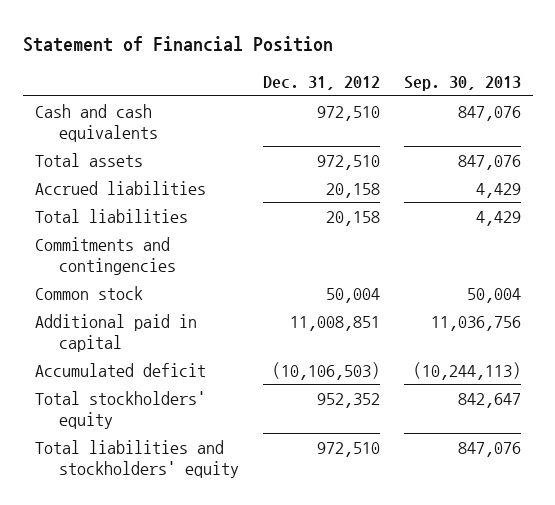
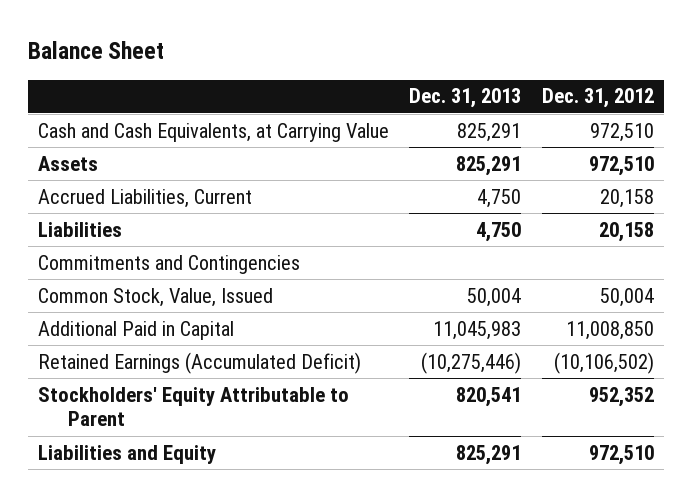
- Statement of Financial Position
+ Balance Sheet
- | Dec. 31, 2012 | Sep. 30, 2013
+ | Dec. 31, 2013 | Dec. 31, 2012
- Cash and cash equivalents | 972,510 | 847,076
- Total assets | 972,510 | 847,076
- Accrued liabilities | 20,158 | 4,429
- Total liabilities | 20,158 | 4,429
- Commitments and contingencies
- Common stock | 50,004 | 50,004
- Additional paid in capital | 11,008,851 | 11,036,756
- Accumulated deficit | (10,106,503) | (10,244,113)
- Total stockholders' equity | 952,352 | 842,647
- Total liabilities and stockholders' equity | 972,510 | 847,076
+ Cash and Cash Equivalents, at Carrying Value | 825,291 | 972,510
+ Assets | 825,291 | 972,510
+ Accrued Liabilities, Current | 4,750 | 20,158
+ Liabilities | 4,750 | 20,158
+ Commitments and Contingencies
+ Common Stock, Value, Issued | 50,004 | 50,004
+ Additional Paid in Capital | 11,045,983 | 11,008,850
+ Retained Earnings (Accumulated Deficit) | (10,275,446) | (10,106,502)
+ Stockholders' Equity Attributable to Parent | 820,541 | 952,352
+ Liabilities and Equity | 825,291 | 972,510

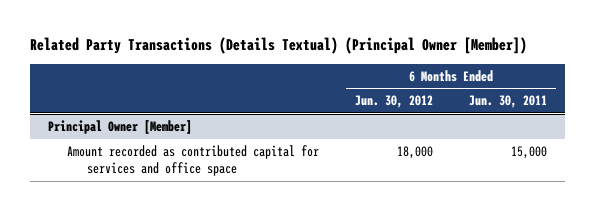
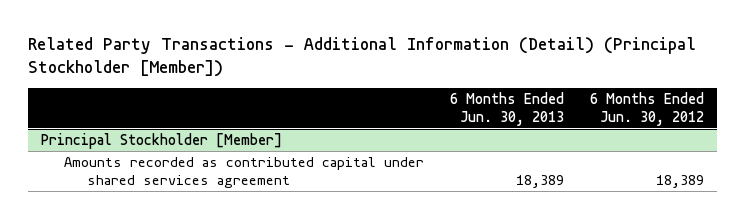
- Related Party Transactions (Details Textual) (Principal Owner [Member])
+ Related Party Transactions - Additional Information (Detail) (Principal Stockholder [Member])
- | 6 Months Ended Jun. 30, 2012 | 6 Months Ended Jun. 30, 2011
+ | 6 Months Ended Jun. 30, 2013 | 6 Months Ended Jun. 30, 2012
- Principal Owner [Member]
- Amount recorded as contributed capital for services and office space | 18,000 | 15,000
+ Principal Stockholder [Member]
+ Amounts recorded as contributed capital under shared services agreement | 18,389 | 18,389

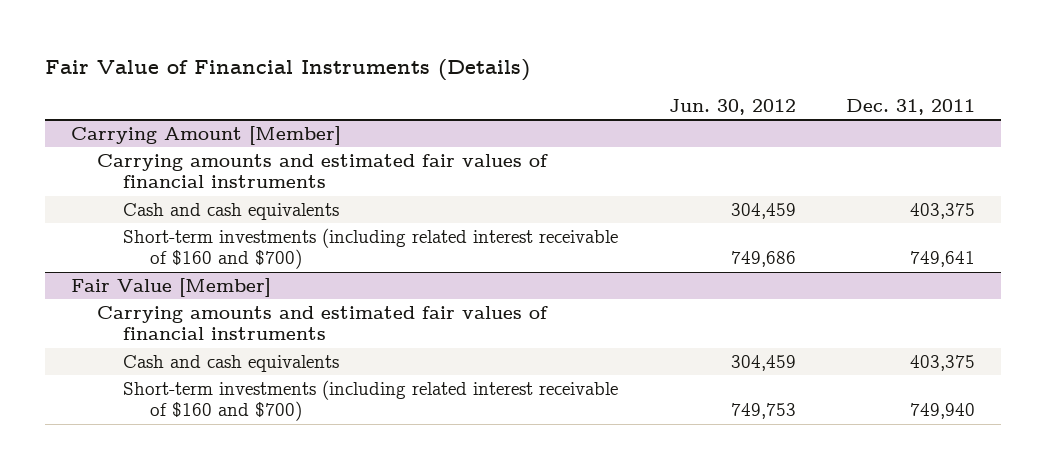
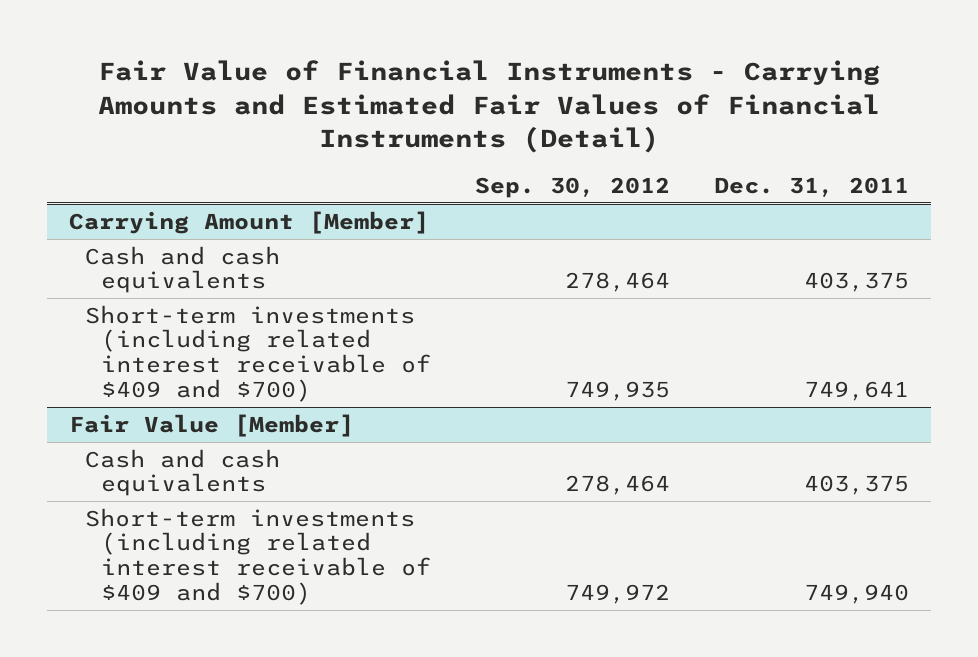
- Fair Value of Financial Instruments (Details)
+ Fair Value of Financial Instruments - Carrying Amounts and Estimated Fair Values of Financial Instruments (Detail)
- | Jun. 30, 2012 | Dec. 31, 2011
+ | Sep. 30, 2012 | Dec. 31, 2011
@ Carrying Amount [Member]
- Carrying amounts and estimated fair values of financial instruments
- Short-term investments (including related interest receivable of $160 and $700) | 749,686 | 749,641
+ Short-term investments (including related interest receivable of $409 and $700) | 749,935 | 749,641
@ Fair Value [Member]
- Carrying amounts and estimated fair values of financial instruments
- Short-term investments (including related interest receivable of $160 and $700) | 749,753 | 749,940
+ Short-term investments (including related interest receivable of $409 and $700) | 749,972 | 749,940

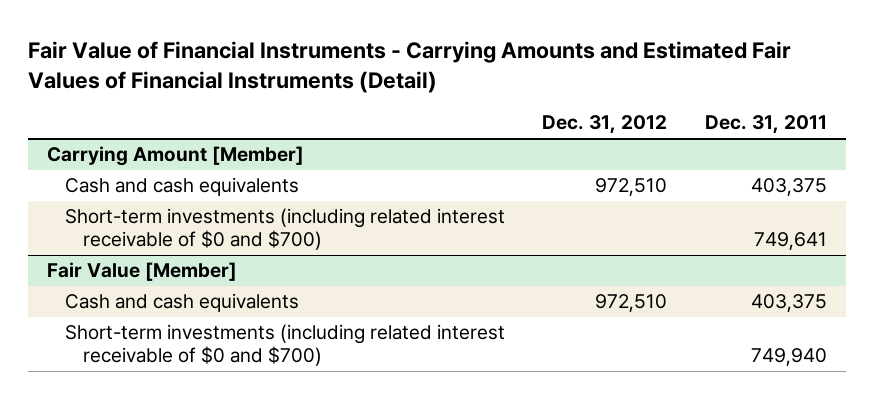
- | Sep. 30, 2012 | Dec. 31, 2011
+ | Dec. 31, 2012 | Dec. 31, 2011
@ Carrying Amount [Member]
- Short-term investments (including related interest receivable of $409 and $700) | 749,935 | 749,641
+ Short-term investments (including related interest receivable of $0 and $700) | | 749,641
@ Fair Value [Member]
- Short-term investments (including related interest receivable of $409 and $700) | 749,972 | 749,940
+ Short-term investments (including related interest receivable of $0 and $700) | | 749,940

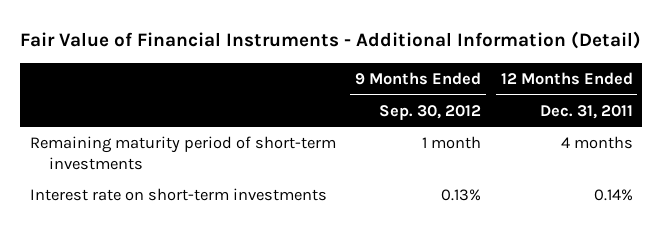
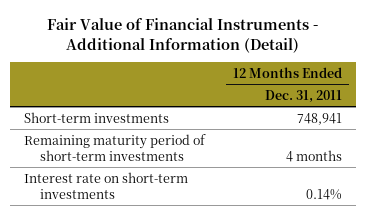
- | 9 Months Ended Sep. 30, 2012 | 12 Months Ended Dec. 31, 2011
+ | 12 Months Ended Dec. 31, 2011
+ Short-term investments | 748,941

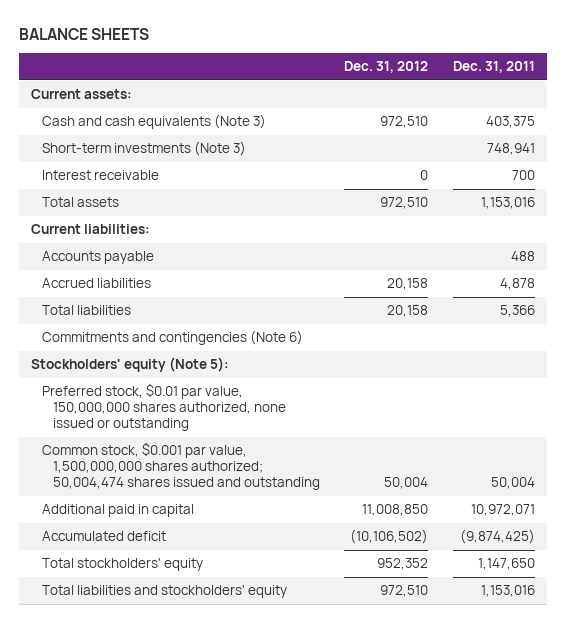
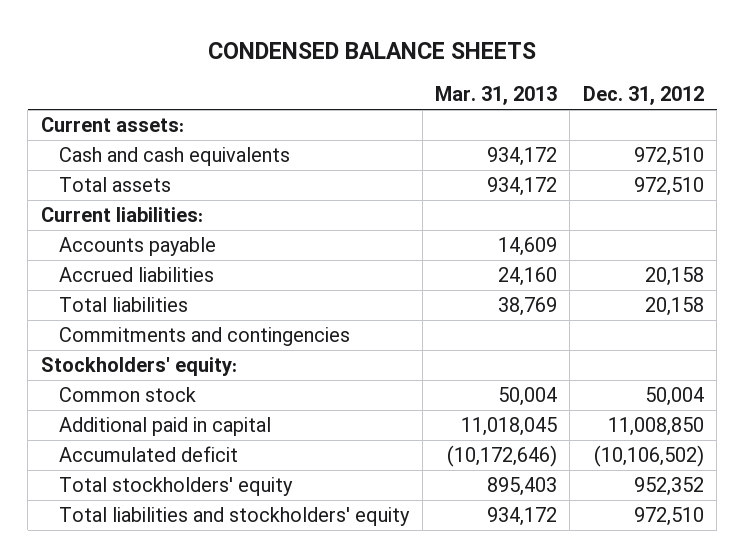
- BALANCE SHEETS
+ CONDENSED BALANCE SHEETS
- | Dec. 31, 2012 | Dec. 31, 2011
+ | Mar. 31, 2013 | Dec. 31, 2012
- Cash and cash equivalents (Note 3) | 972,510 | 403,375
- Short-term investments (Note 3) | | 748,941
- Interest receivable | 0 | 700
+ Cash and cash equivalents | 934,172 | 972,510
- Commitments and contingencies (Note 6)
- Stockholders' equity (Note 5):
- Preferred stock, $0.01 par value, 150,000,000 shares authorized, none issued or outstanding
- Common stock, $0.001 par value, 1,500,000,000 shares authorized; 50,004,474 shares issued and outstanding | 50,004 | 50,004
+ Commitments and contingencies
+ Stockholders' equity:
+ Common stock | 50,004 | 50,004

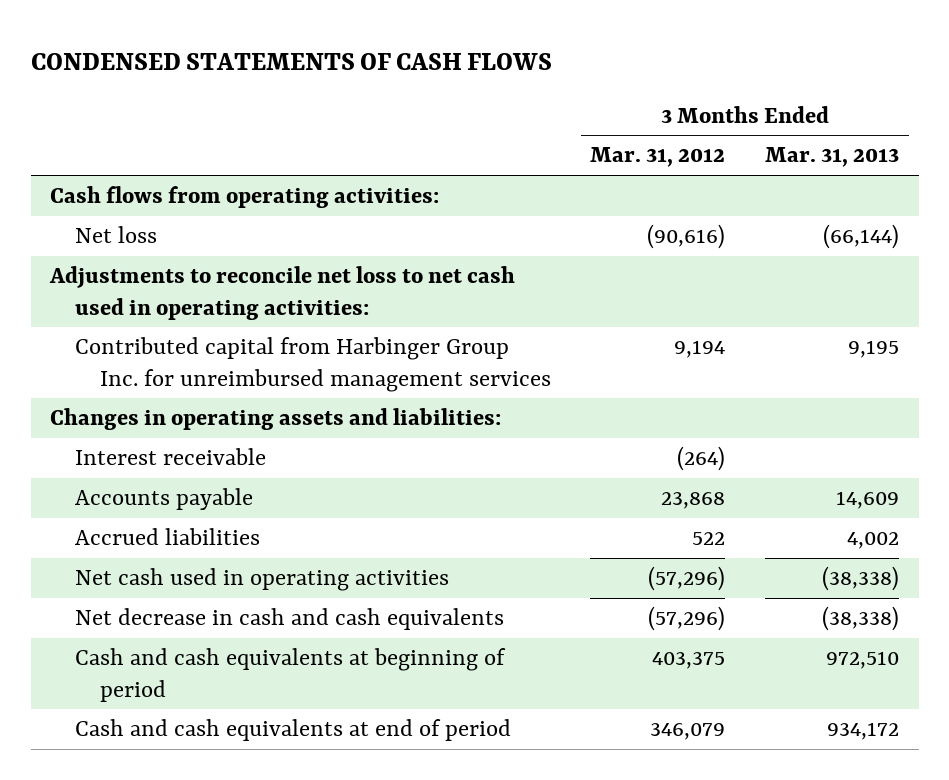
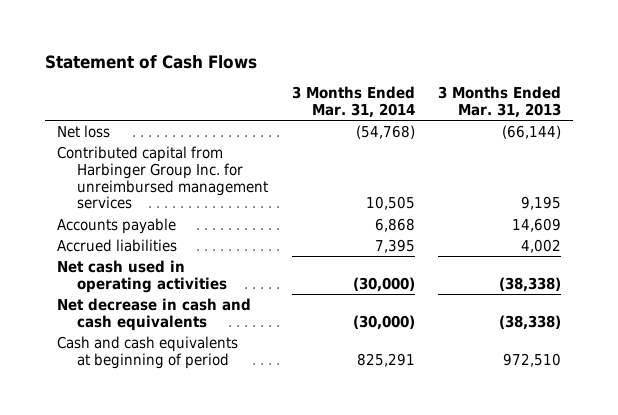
- CONDENSED STATEMENTS OF CASH FLOWS
+ Statement of Cash Flows
- | 3 Months Ended Mar. 31, 2012 | 3 Months Ended Mar. 31, 2013
+ | 3 Months Ended Mar. 31, 2014 | 3 Months Ended Mar. 31, 2013
- Cash flows from operating activities:
- Adjustments to reconcile net loss to net cash used in operating activities:
- Changes in operating assets and liabilities:
- Interest receivable | (264) |
- Cash and cash equivalents at end of period | 346,079 | 934,172

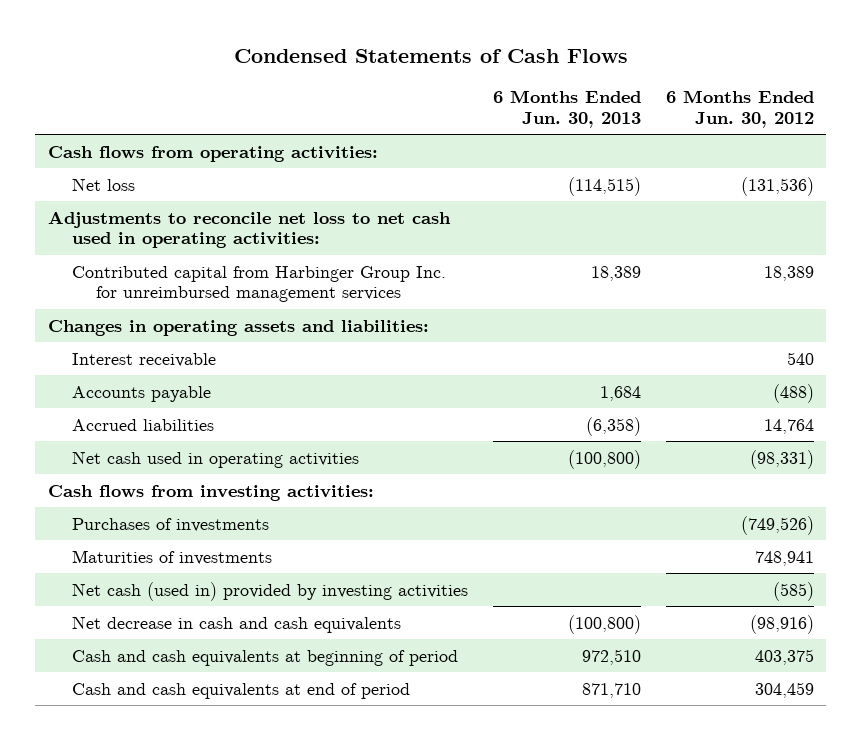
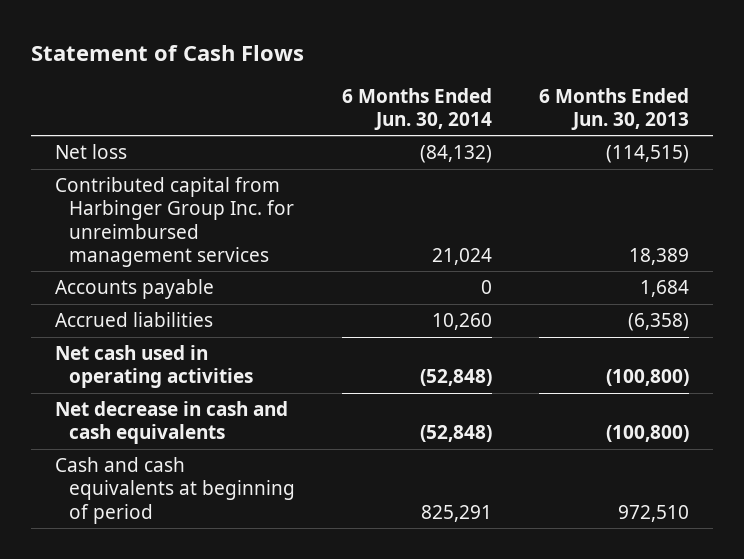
- Condensed Statements of Cash Flows
+ Statement of Cash Flows
- | 6 Months Ended Jun. 30, 2013 | 6 Months Ended Jun. 30, 2012
+ | 6 Months Ended Jun. 30, 2014 | 6 Months Ended Jun. 30, 2013
- Cash flows from operating activities:
- Adjustments to reconcile net loss to net cash used in operating activities:
- Changes in operating assets and liabilities:
- Interest receivable | | 540
- Cash flows from investing activities:
- Purchases of investments | | (749,526)
- Maturities of investments | | 748,941
- Net cash (used in) provided by investing activities | | (585)
- Cash and cash equivalents at end of period | 871,710 | 304,459

